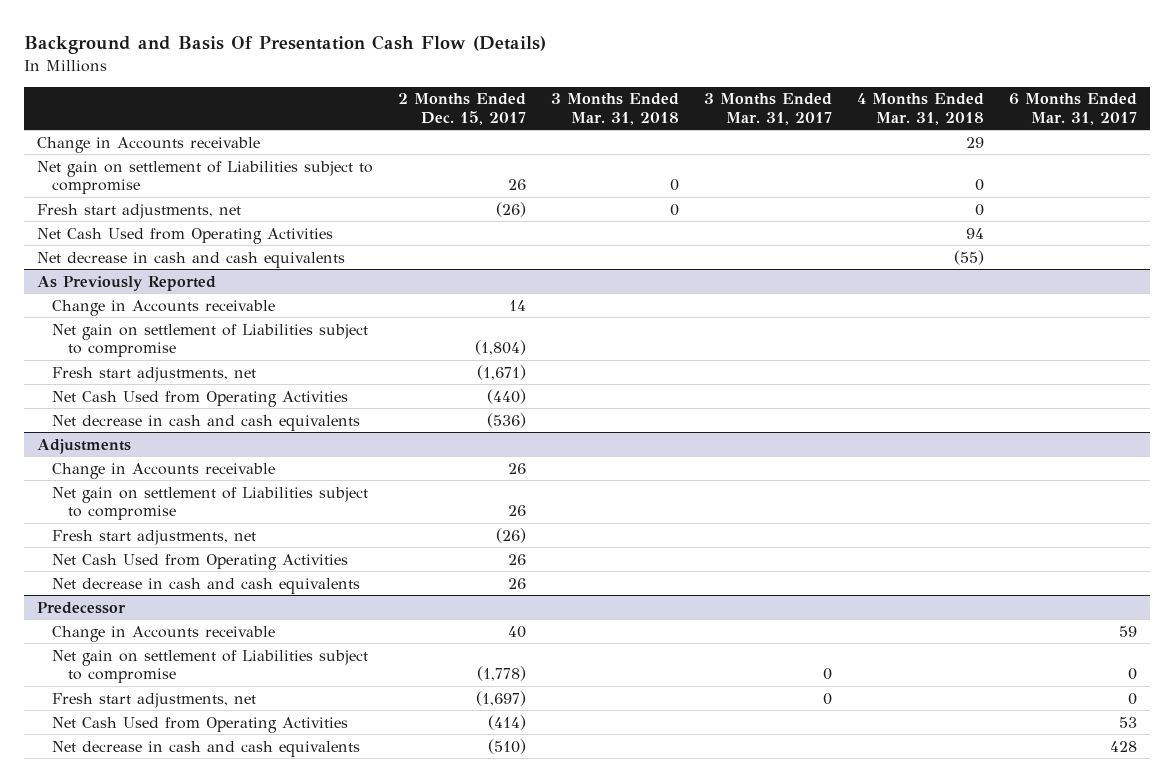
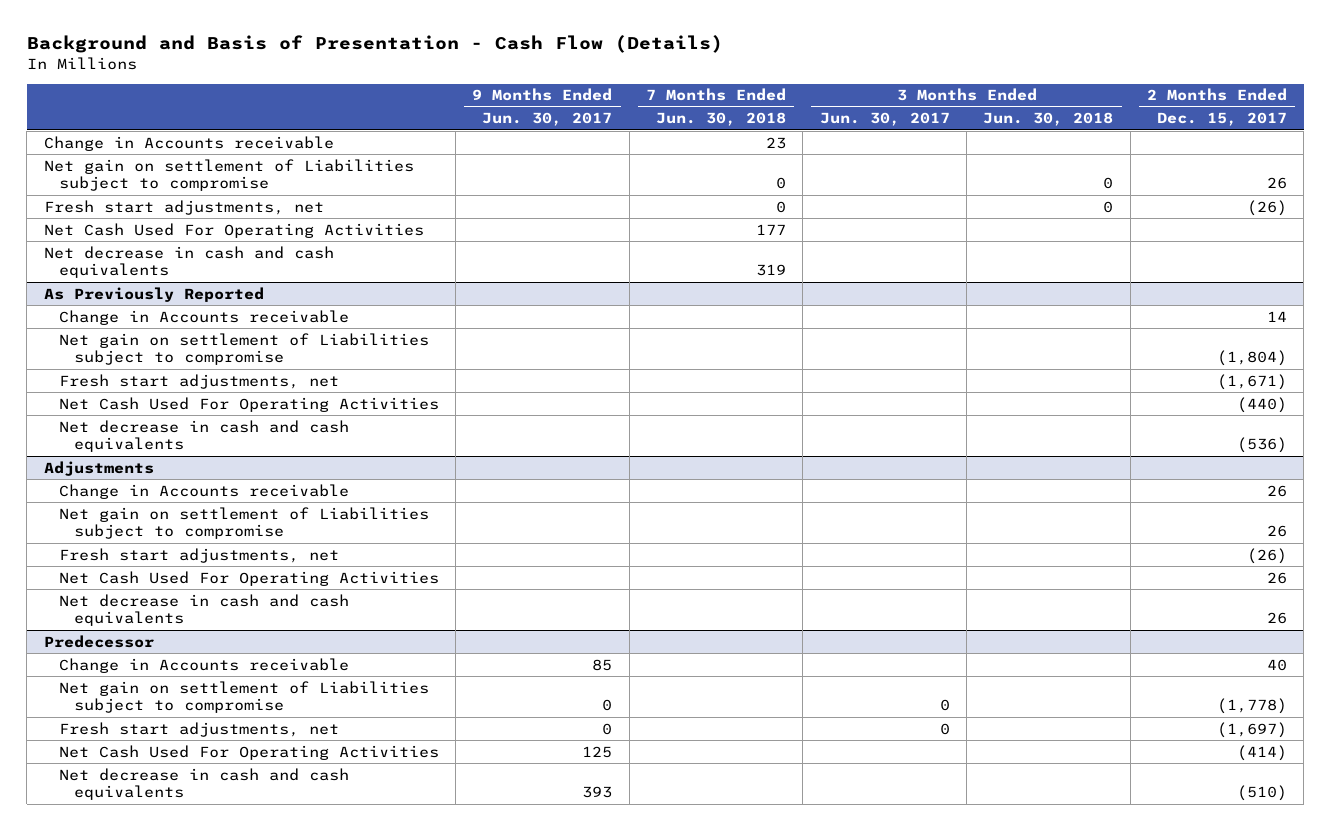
- Background and Basis Of Presentation Cash Flow (Details)
+ Background and Basis of Presentation - Cash Flow (Details)
- | 2 Months Ended Dec. 15, 2017 | 3 Months Ended Mar. 31, 2018 | 3 Months Ended Mar. 31, 2017 | 4 Months Ended Mar. 31, 2018 | 6 Months Ended Mar. 31, 2017
+ | 9 Months Ended Jun. 30, 2017 | 7 Months Ended Jun. 30, 2018 | 3 Months Ended Jun. 30, 2017 | 3 Months Ended Jun. 30, 2018 | 2 Months Ended Dec. 15, 2017
- Net Cash Used from Operating Activities | | | | 94 |
+ Net Cash Used For Operating Activities | | 177 | | |
@ As Previously Reported
- Net Cash Used from Operating Activities | (440) | | | |
+ Net Cash Used For Operating Activities | | | | | (440)
@ Adjustments
- Net Cash Used from Operating Activities | 26 | | | |
+ Net Cash Used For Operating Activities | | | | | 26
@ Predecessor
- Net Cash Used from Operating Activities | (414) | | | | 53
+ Net Cash Used For Operating Activities | 125 | | | | (414)

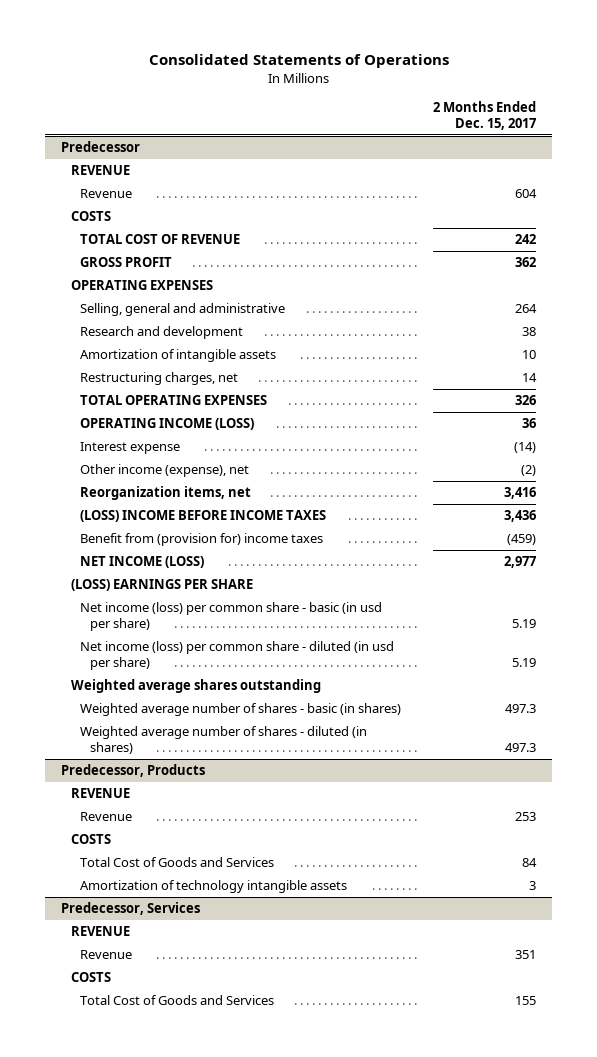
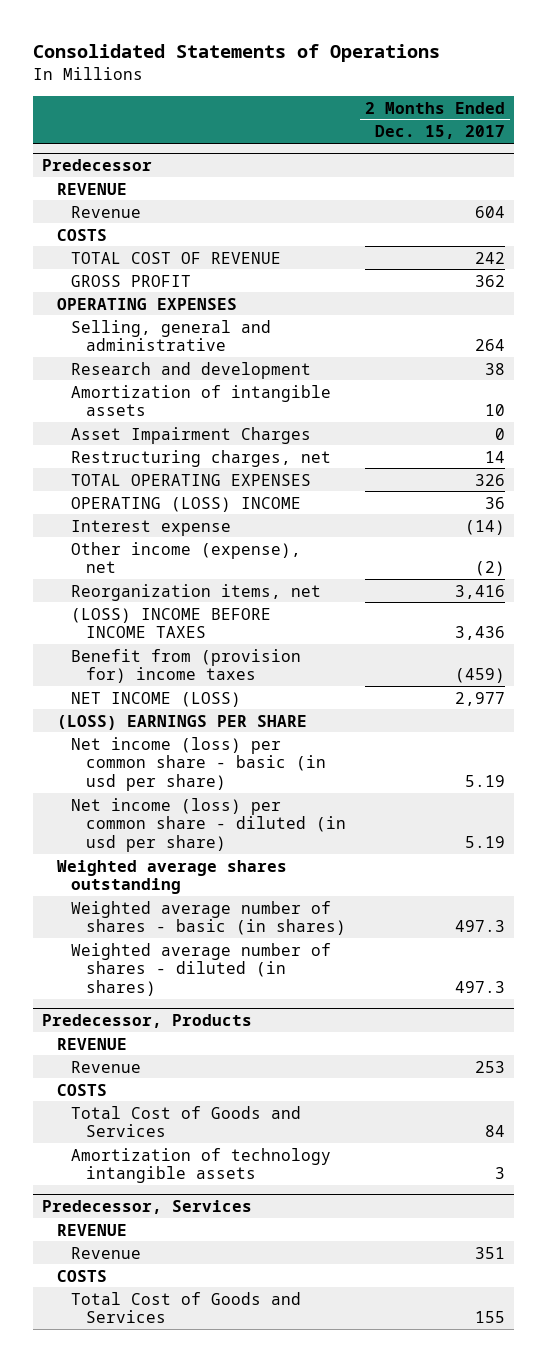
@ Predecessor
+ Asset Impairment Charges | 0
- OPERATING INCOME (LOSS) | 36
+ OPERATING (LOSS) INCOME | 36

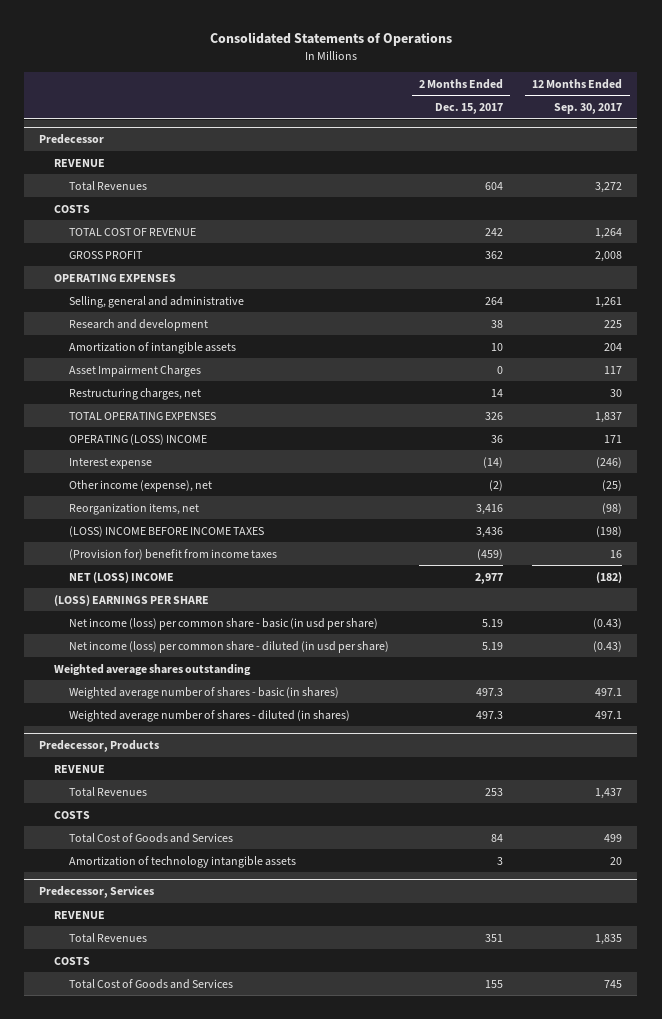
- | 2 Months Ended Dec. 15, 2017
+ | 2 Months Ended Dec. 15, 2017 | 12 Months Ended Sep. 30, 2017
@ Predecessor
- Revenue | 604
+ Total Revenues | 604 | 3,272
- Benefit from (provision for) income taxes | (459)
- NET INCOME (LOSS) | 2,977
+ (Provision for) benefit from income taxes | (459) | 16
+ NET (LOSS) INCOME | 2,977 | (182)
@ Predecessor, Products
- Revenue | 253
+ Total Revenues | 253 | 1,437
@ Predecessor, Services
- Revenue | 351
+ Total Revenues | 351 | 1,835

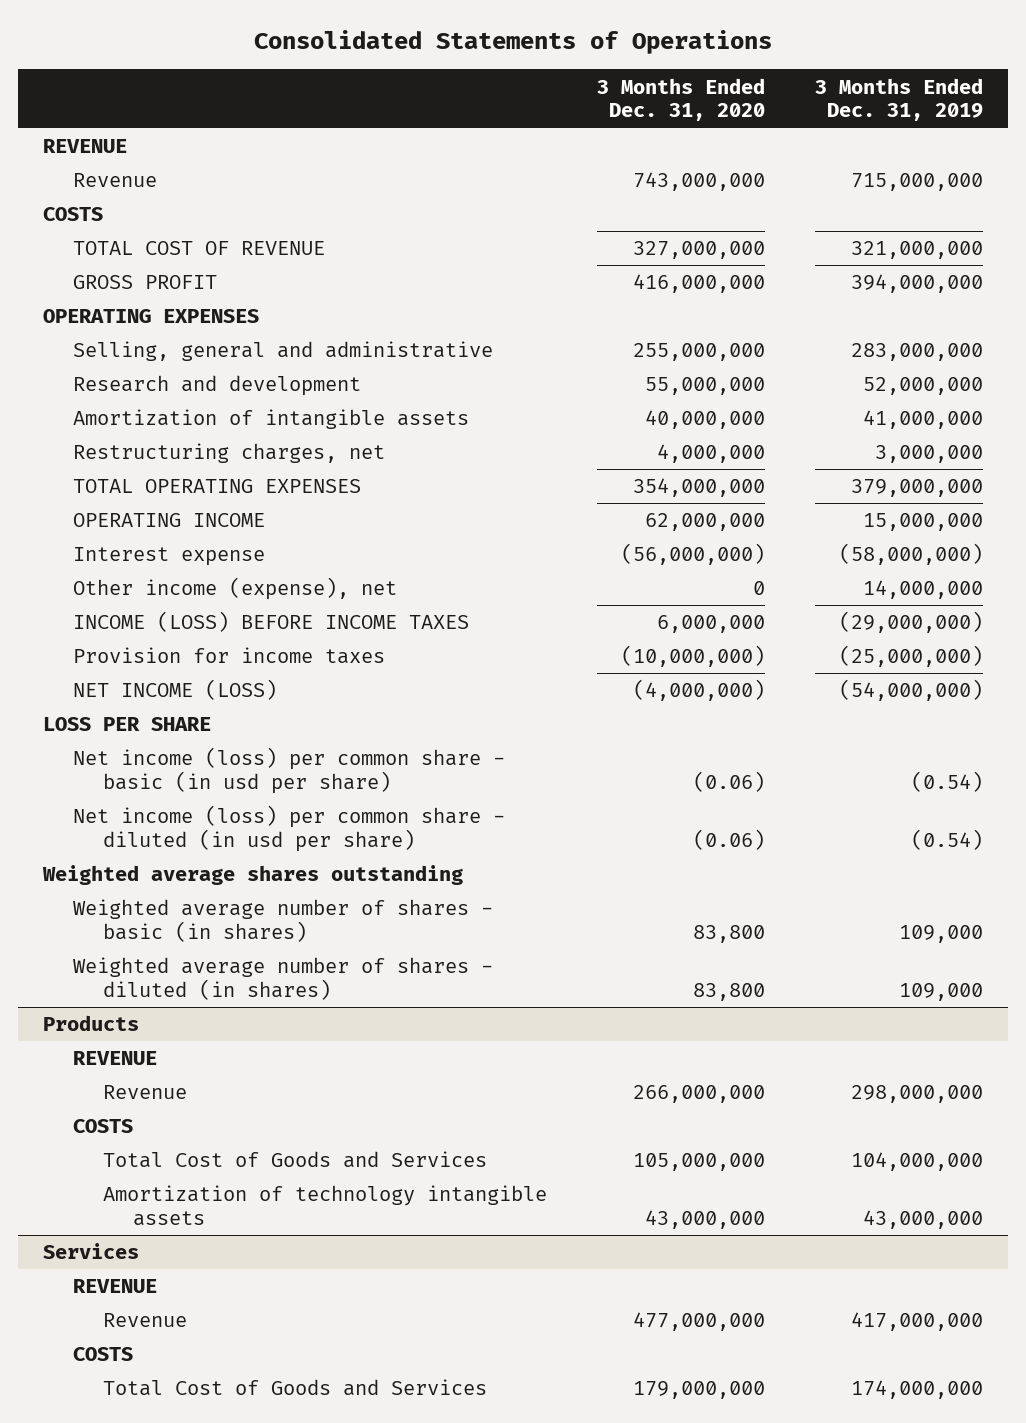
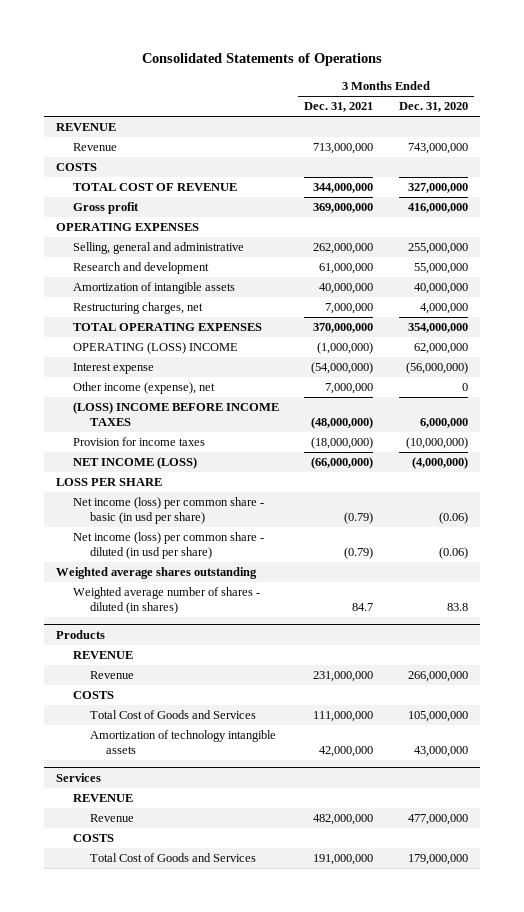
- | 3 Months Ended Dec. 31, 2020 | 3 Months Ended Dec. 31, 2019
+ | 3 Months Ended Dec. 31, 2021 | 3 Months Ended Dec. 31, 2020
- GROSS PROFIT | 416,000,000 | 394,000,000
+ Gross profit | 369,000,000 | 416,000,000
- OPERATING INCOME | 62,000,000 | 15,000,000
+ OPERATING (LOSS) INCOME | (1,000,000) | 62,000,000
- INCOME (LOSS) BEFORE INCOME TAXES | 6,000,000 | (29,000,000)
+ (LOSS) INCOME BEFORE INCOME TAXES | (48,000,000) | 6,000,000
- Weighted average number of shares - basic (in shares) | 83,800 | 109,000
- Weighted average number of shares - diluted (in shares) | 83,800 | 109,000
+ Weighted average number of shares - diluted (in shares) | 84.7 | 83.8

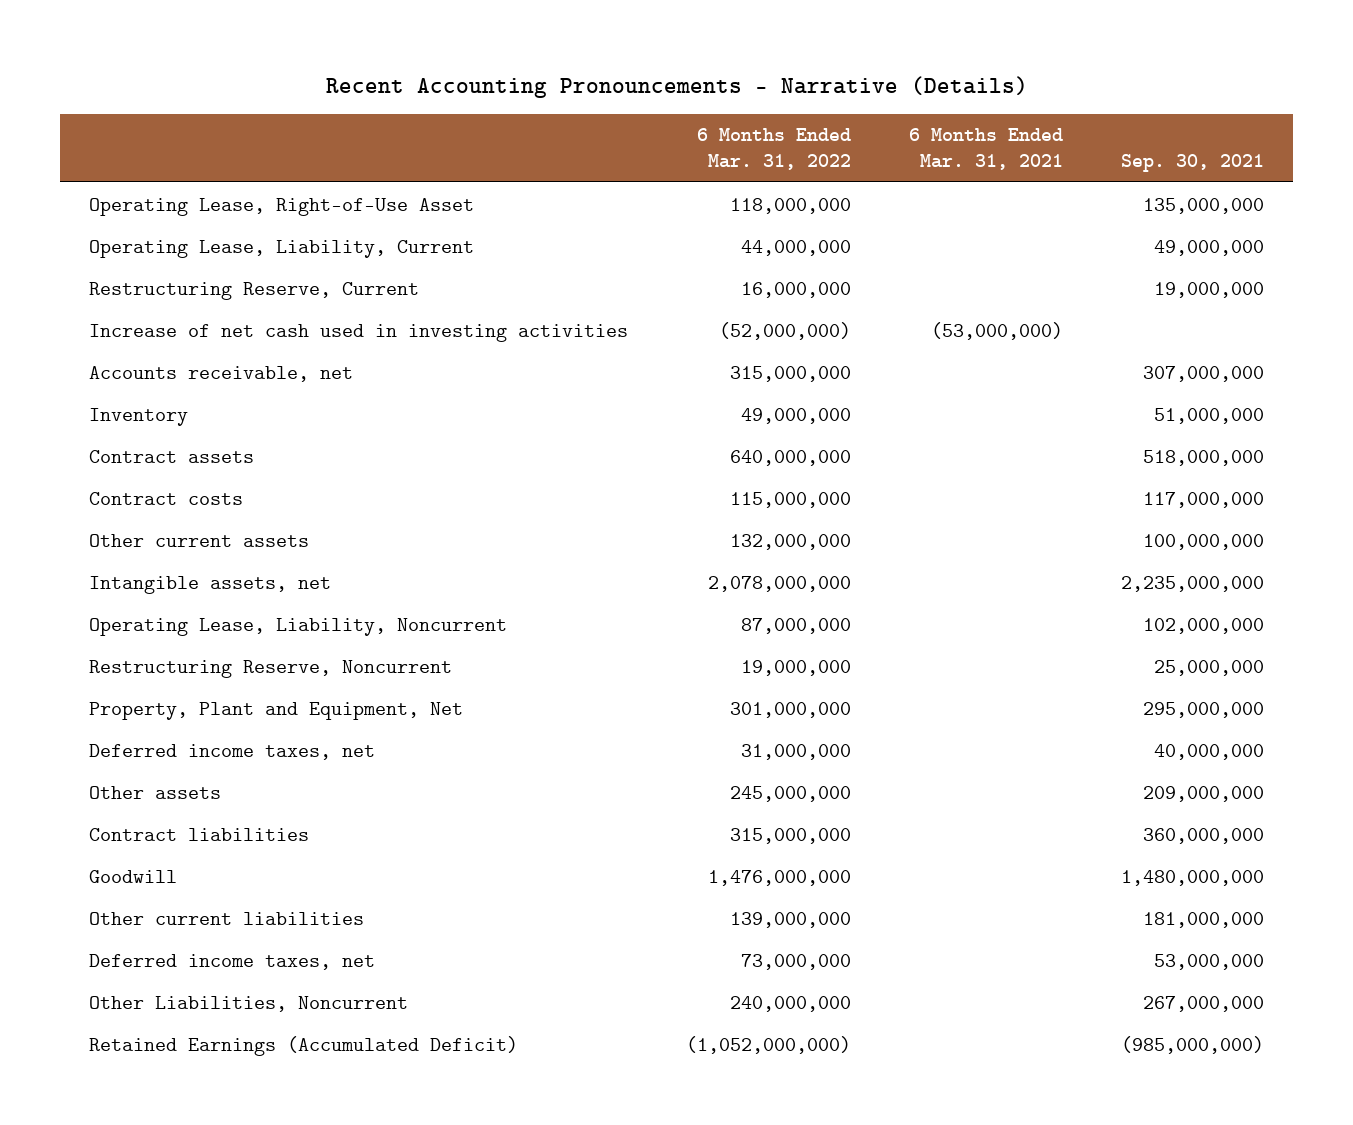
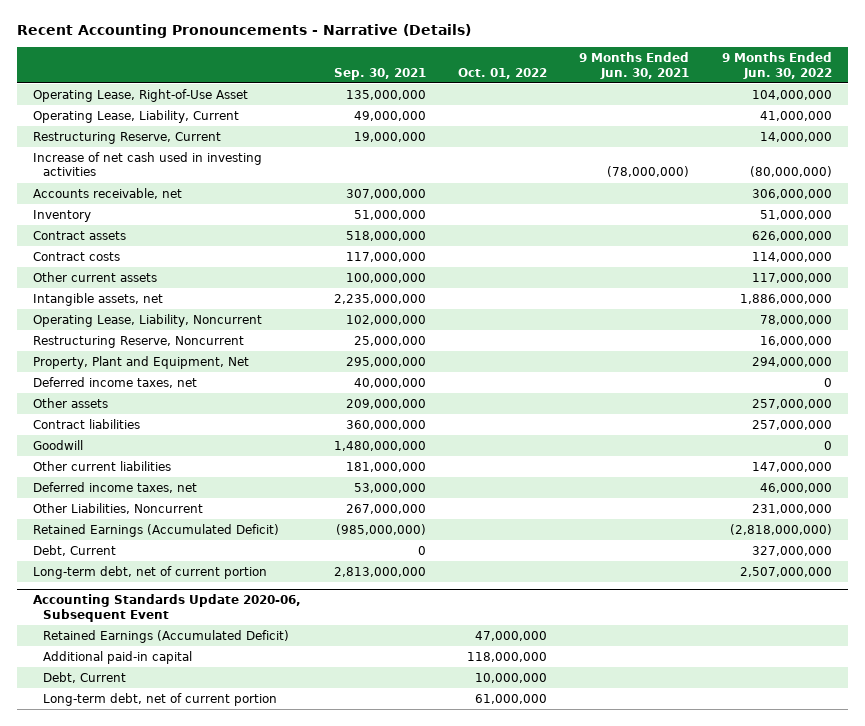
- | 6 Months Ended Mar. 31, 2022 | 6 Months Ended Mar. 31, 2021 | Sep. 30, 2021
+ | Sep. 30, 2021 | Oct. 01, 2022 | 9 Months Ended Jun. 30, 2021 | 9 Months Ended Jun. 30, 2022
+ Debt, Current | 0 | | | 327,000,000
+ Long-term debt, net of current portion | 2,813,000,000 | | | 2,507,000,000
+ Accounting Standards Update 2020-06, Subsequent Event
+ Retained Earnings (Accumulated Deficit) | | 47,000,000 | |
+ Additional paid-in capital | | 118,000,000 | |
+ Debt, Current | | 10,000,000 | |
+ Long-term debt, net of current portion | | 61,000,000 | |

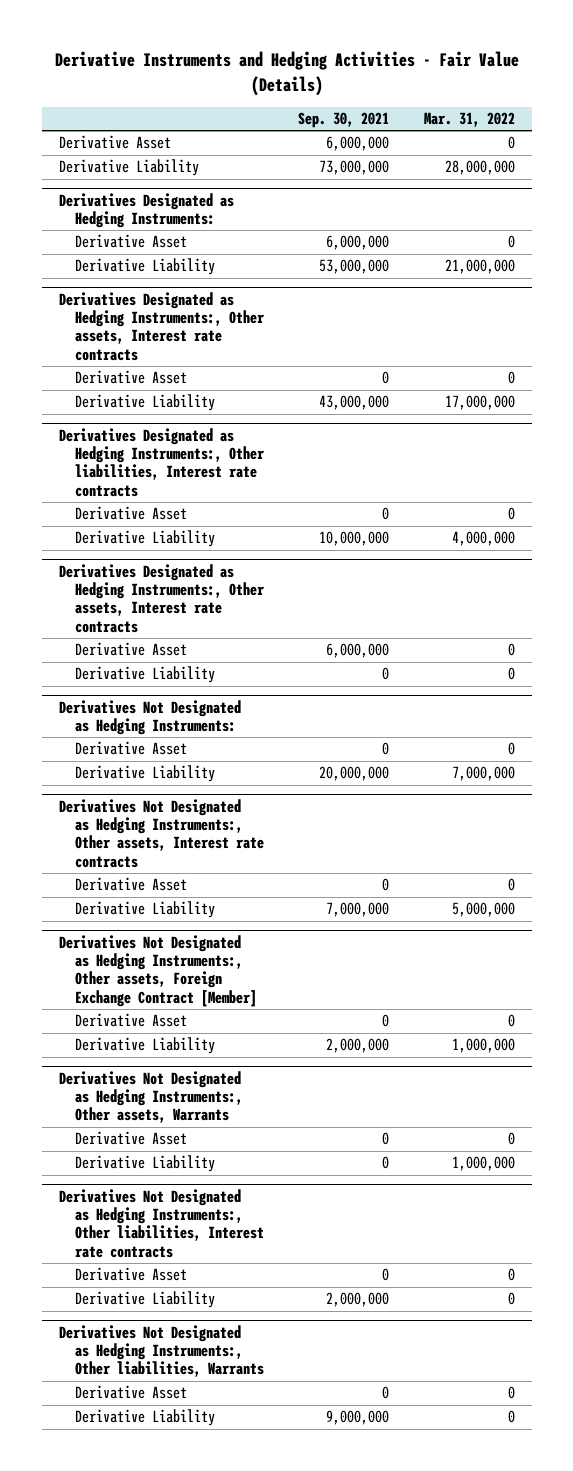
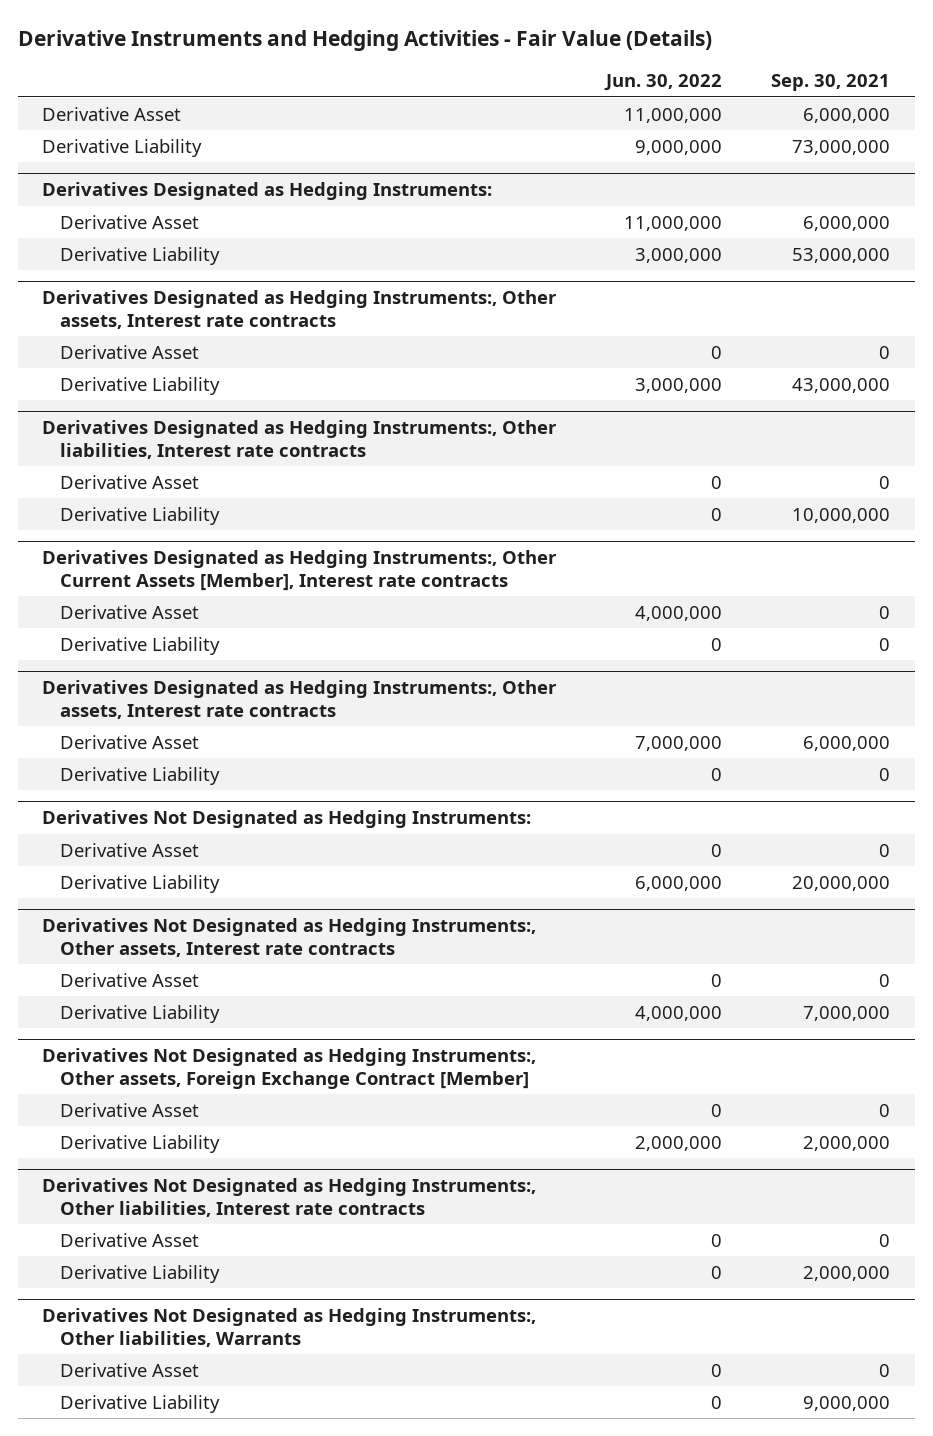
- | Sep. 30, 2021 | Mar. 31, 2022
+ | Jun. 30, 2022 | Sep. 30, 2021
+ Derivatives Designated as Hedging Instruments:, Other Current Assets [Member], Interest rate contracts
+ Derivative Asset | 4,000,000 | 0
+ Derivative Liability | 0 | 0
- Derivatives Not Designated as Hedging Instruments:, Other assets, Warrants
- Derivative Asset | 0 | 0
- Derivative Liability | 0 | 1,000,000

